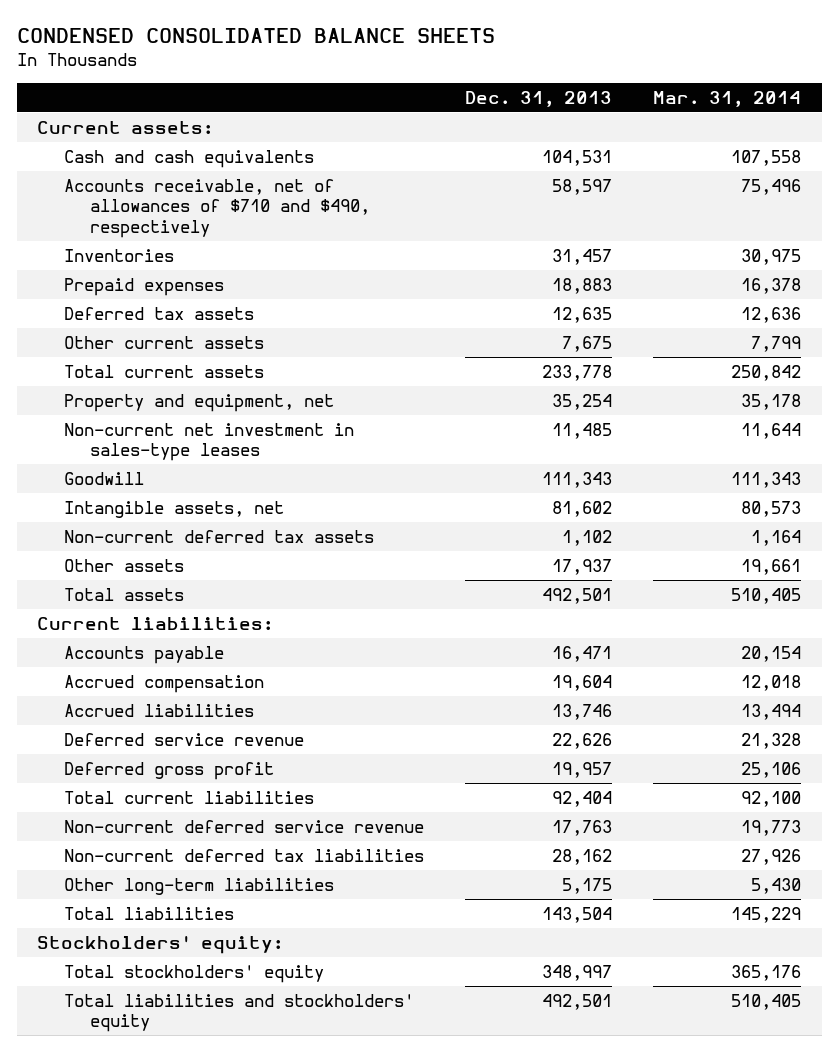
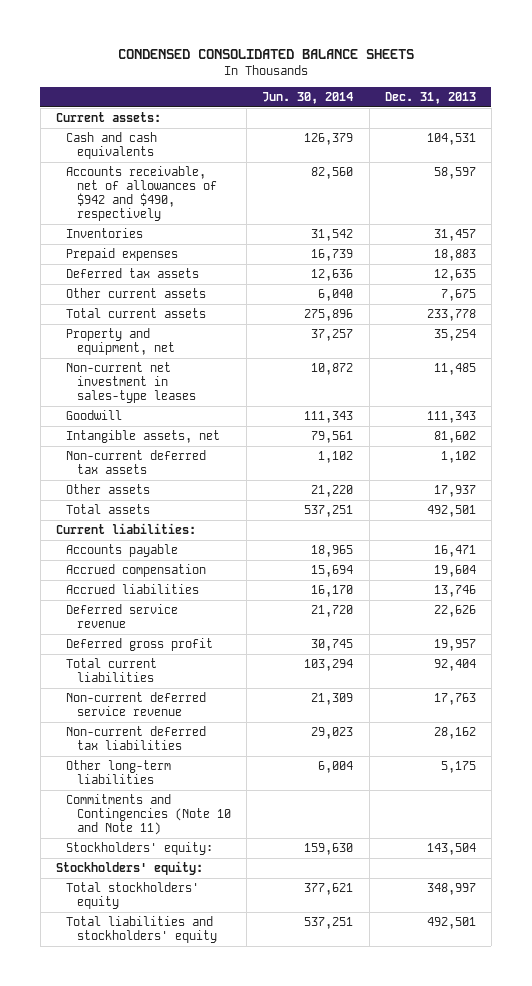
- | Dec. 31, 2013 | Mar. 31, 2014
+ | Jun. 30, 2014 | Dec. 31, 2013
- Accounts receivable, net of allowances of $710 and $490, respectively | 58,597 | 75,496
+ Accounts receivable, net of allowances of $942 and $490, respectively | 82,560 | 58,597
- Total liabilities | 143,504 | 145,229
+ Commitments and Contingencies (Note 10 and Note 11)
+ Stockholders' equity: | 159,630 | 143,504

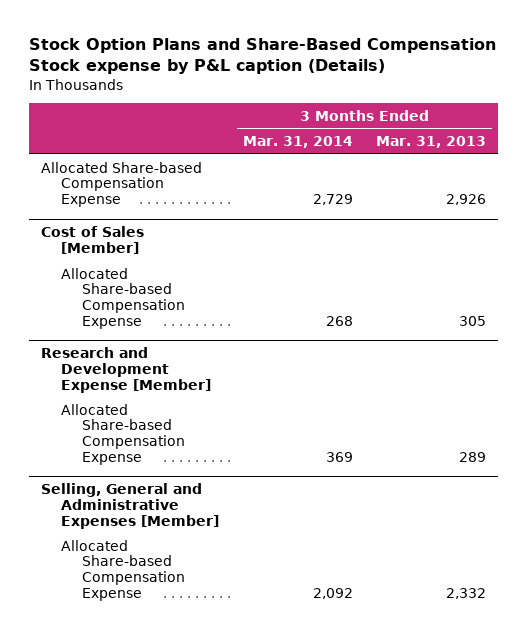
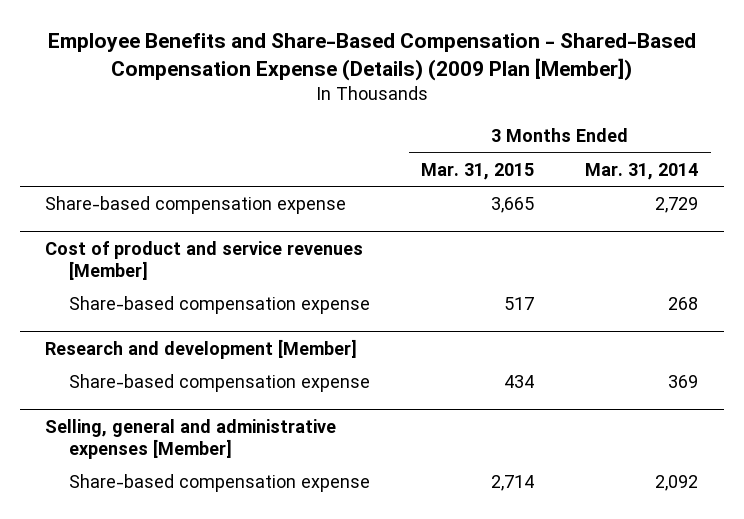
- Stock Option Plans and Share-Based Compensation Stock expense by P&L caption (Details)
+ Employee Benefits and Share-Based Compensation - Shared-Based Compensation Expense (Details) (2009 Plan [Member])
- | 3 Months Ended Mar. 31, 2014 | 3 Months Ended Mar. 31, 2013
+ | 3 Months Ended Mar. 31, 2015 | 3 Months Ended Mar. 31, 2014
- Allocated Share-based Compensation Expense | 2,729 | 2,926
- Cost of Sales [Member]
- Allocated Share-based Compensation Expense | 268 | 305
- Research and Development Expense [Member]
- Allocated Share-based Compensation Expense | 369 | 289
- Selling, General and Administrative Expenses [Member]
- Allocated Share-based Compensation Expense | 2,092 | 2,332
+ Share-based compensation expense | 3,665 | 2,729
+ Cost of product and service revenues [Member]
+ Share-based compensation expense | 517 | 268
+ Research and development [Member]
+ Share-based compensation expense | 434 | 369
+ Selling, general and administrative expenses [Member]
+ Share-based compensation expense | 2,714 | 2,092

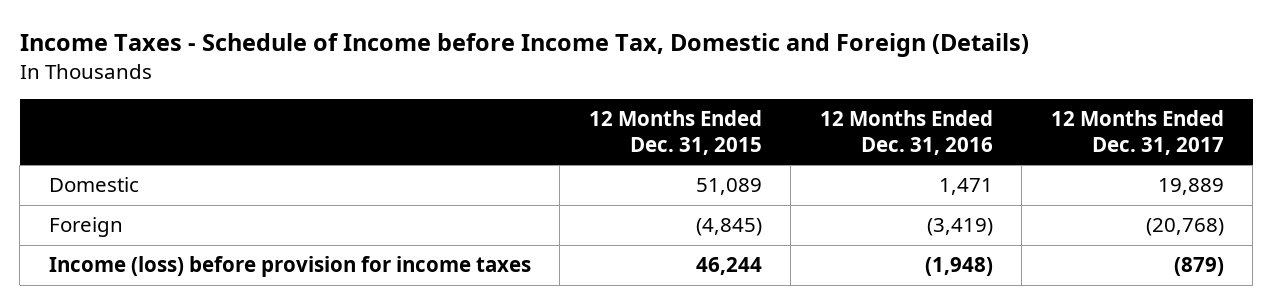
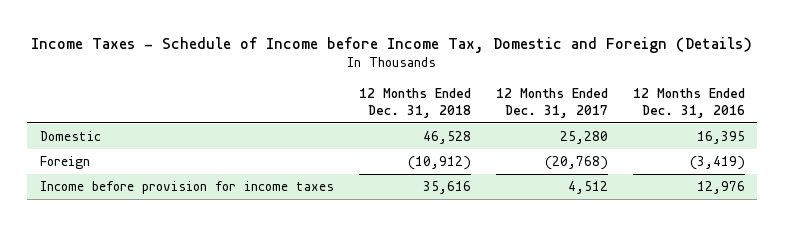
- | 12 Months Ended Dec. 31, 2015 | 12 Months Ended Dec. 31, 2016 | 12 Months Ended Dec. 31, 2017
+ | 12 Months Ended Dec. 31, 2018 | 12 Months Ended Dec. 31, 2017 | 12 Months Ended Dec. 31, 2016
- Domestic | 51,089 | 1,471 | 19,889
+ Domestic | 46,528 | 25,280 | 16,395
- Income (loss) before provision for income taxes | 46,244 | (1,948) | (879)
+ Income before provision for income taxes | 35,616 | 4,512 | 12,976

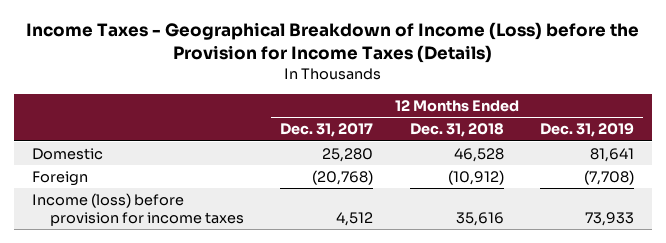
- Income Taxes - Schedule of Income before Income Tax, Domestic and Foreign (Details)
+ Income Taxes - Geographical Breakdown of Income (Loss) before the Provision for Income Taxes (Details)
- | 12 Months Ended Dec. 31, 2018 | 12 Months Ended Dec. 31, 2017 | 12 Months Ended Dec. 31, 2016
+ | 12 Months Ended Dec. 31, 2017 | 12 Months Ended Dec. 31, 2018 | 12 Months Ended Dec. 31, 2019
- Income before provision for income taxes | 35,616 | 4,512 | 12,976
+ Income (loss) before provision for income taxes | 4,512 | 35,616 | 73,933

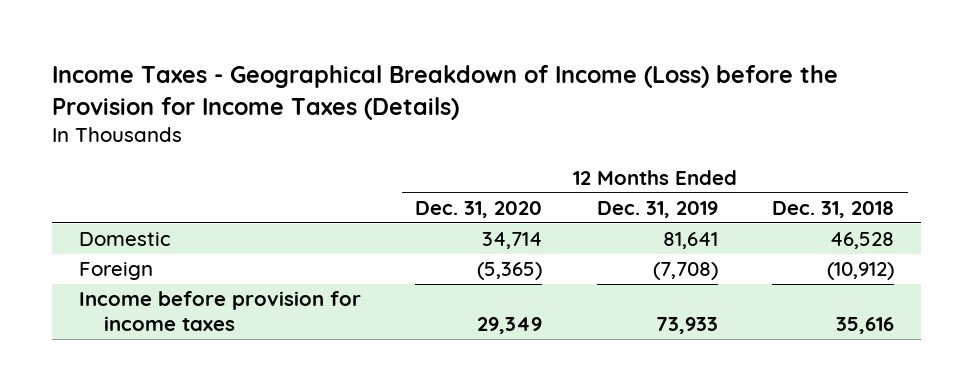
- | 12 Months Ended Dec. 31, 2017 | 12 Months Ended Dec. 31, 2018 | 12 Months Ended Dec. 31, 2019
+ | 12 Months Ended Dec. 31, 2020 | 12 Months Ended Dec. 31, 2019 | 12 Months Ended Dec. 31, 2018
- Income (loss) before provision for income taxes | 4,512 | 35,616 | 73,933
+ Income before provision for income taxes | 29,349 | 73,933 | 35,616

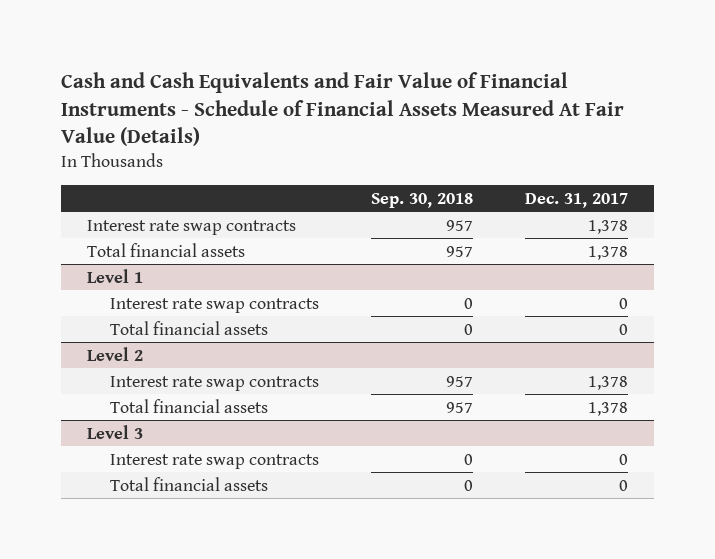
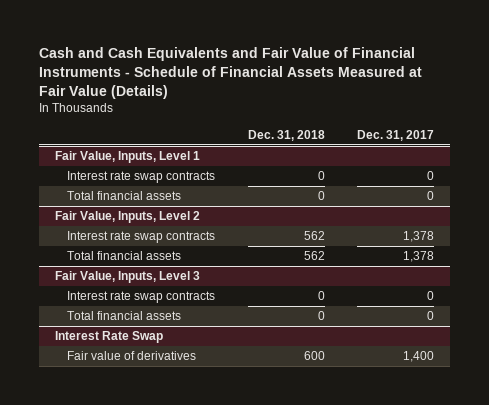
- Cash and Cash Equivalents and Fair Value of Financial Instruments - Schedule of Financial Assets Measured At Fair Value (Details)
+ Cash and Cash Equivalents and Fair Value of Financial Instruments - Schedule of Financial Assets Measured at Fair Value (Details)
- | Sep. 30, 2018 | Dec. 31, 2017
+ | Dec. 31, 2018 | Dec. 31, 2017
- Interest rate swap contracts | 957 | 1,378
- Total financial assets | 957 | 1,378
- Level 1
+ Fair Value, Inputs, Level 1
- Level 2
+ Fair Value, Inputs, Level 2
- Level 3
+ Fair Value, Inputs, Level 3
+ Interest Rate Swap
+ Fair value of derivatives | 600 | 1,400

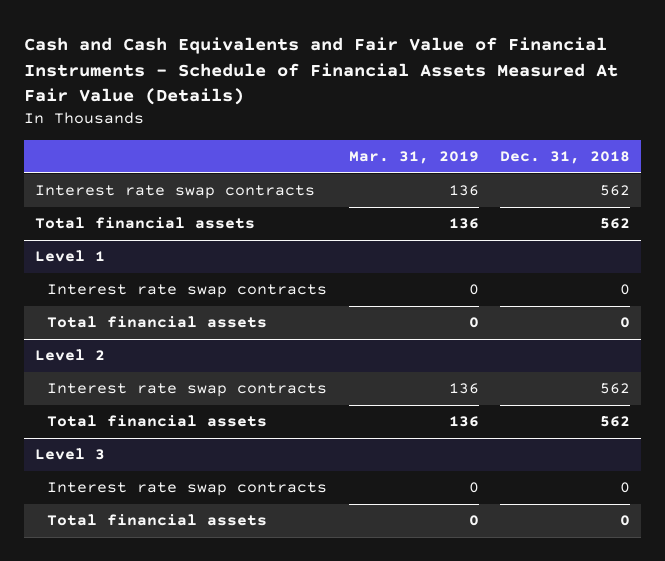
- Cash and Cash Equivalents and Fair Value of Financial Instruments - Schedule of Financial Assets Measured at Fair Value (Details)
+ Cash and Cash Equivalents and Fair Value of Financial Instruments - Schedule of Financial Assets Measured At Fair Value (Details)
- | Dec. 31, 2018 | Dec. 31, 2017
+ | Mar. 31, 2019 | Dec. 31, 2018
- Fair Value, Inputs, Level 1
+ Interest rate swap contracts | 136 | 562
+ Total financial assets | 136 | 562
+ Level 1
- Fair Value, Inputs, Level 2
+ Level 2
- Fair Value, Inputs, Level 3
+ Level 3
- Interest Rate Swap
- Fair value of derivatives | 600 | 1,400

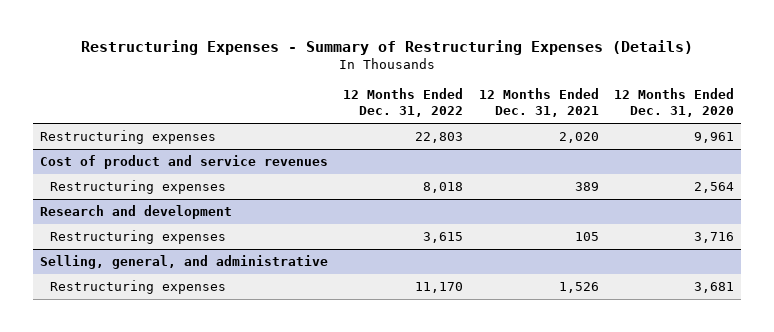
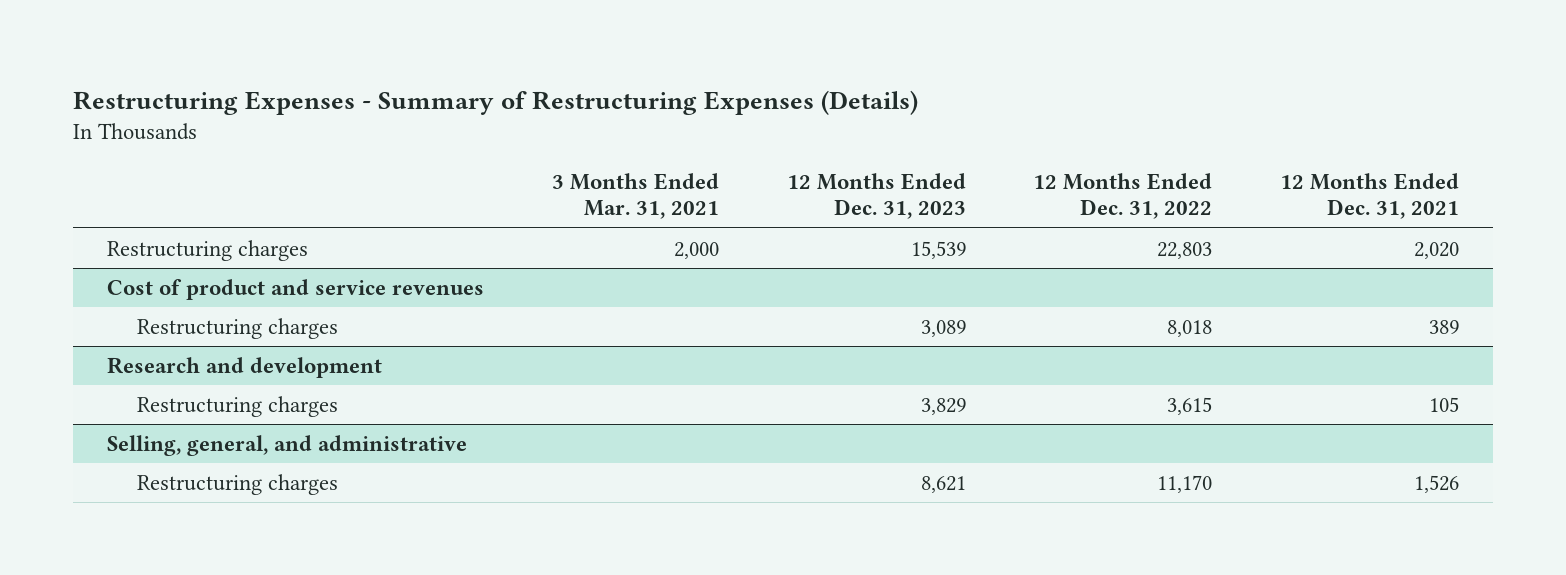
- | 12 Months Ended Dec. 31, 2022 | 12 Months Ended Dec. 31, 2021 | 12 Months Ended Dec. 31, 2020
+ | 3 Months Ended Mar. 31, 2021 | 12 Months Ended Dec. 31, 2023 | 12 Months Ended Dec. 31, 2022 | 12 Months Ended Dec. 31, 2021
- Restructuring expenses | 22,803 | 2,020 | 9,961
+ Restructuring charges | 2,000 | 15,539 | 22,803 | 2,020
@ Cost of product and service revenues
- Restructuring expenses | 8,018 | 389 | 2,564
+ Restructuring charges | | 3,089 | 8,018 | 389
@ Research and development
- Restructuring expenses | 3,615 | 105 | 3,716
+ Restructuring charges | | 3,829 | 3,615 | 105
@ Selling, general, and administrative
- Restructuring expenses | 11,170 | 1,526 | 3,681
+ Restructuring charges | | 8,621 | 11,170 | 1,526

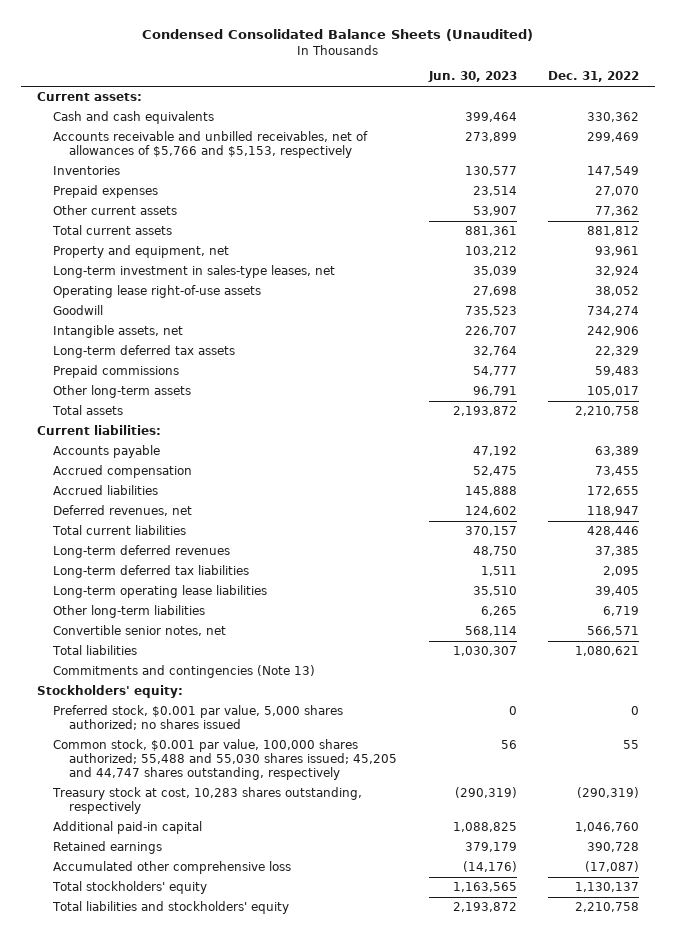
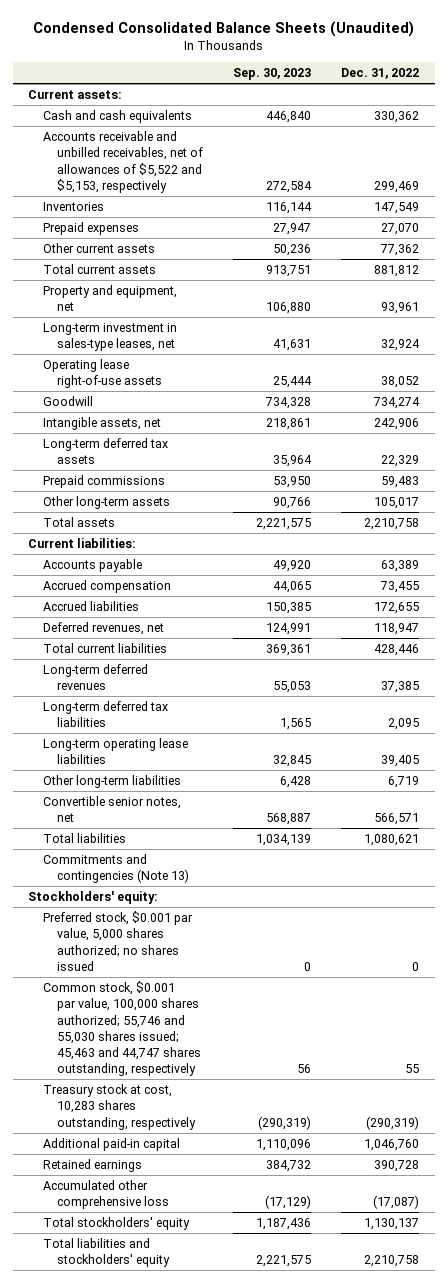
- | Jun. 30, 2023 | Dec. 31, 2022
+ | Sep. 30, 2023 | Dec. 31, 2022
- Accounts receivable and unbilled receivables, net of allowances of $5,766 and $5,153, respectively | 273,899 | 299,469
+ Accounts receivable and unbilled receivables, net of allowances of $5,522 and $5,153, respectively | 272,584 | 299,469
- Common stock, $0.001 par value, 100,000 shares authorized; 55,488 and 55,030 shares issued; 45,205 and 44,747 shares outstanding, respectively | 56 | 55
+ Common stock, $0.001 par value, 100,000 shares authorized; 55,746 and 55,030 shares issued; 45,463 and 44,747 shares outstanding, respectively | 56 | 55

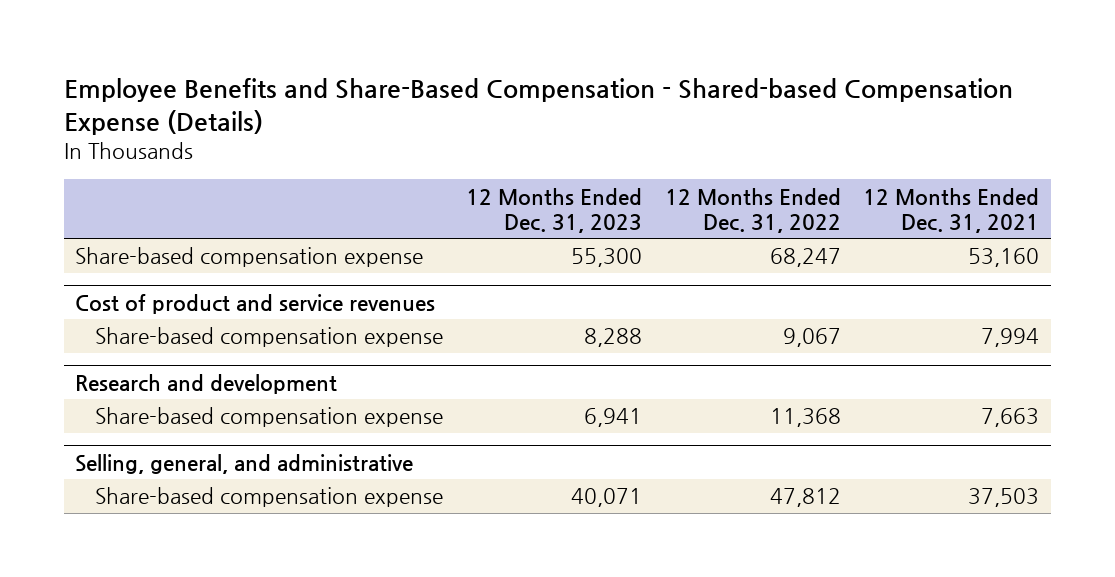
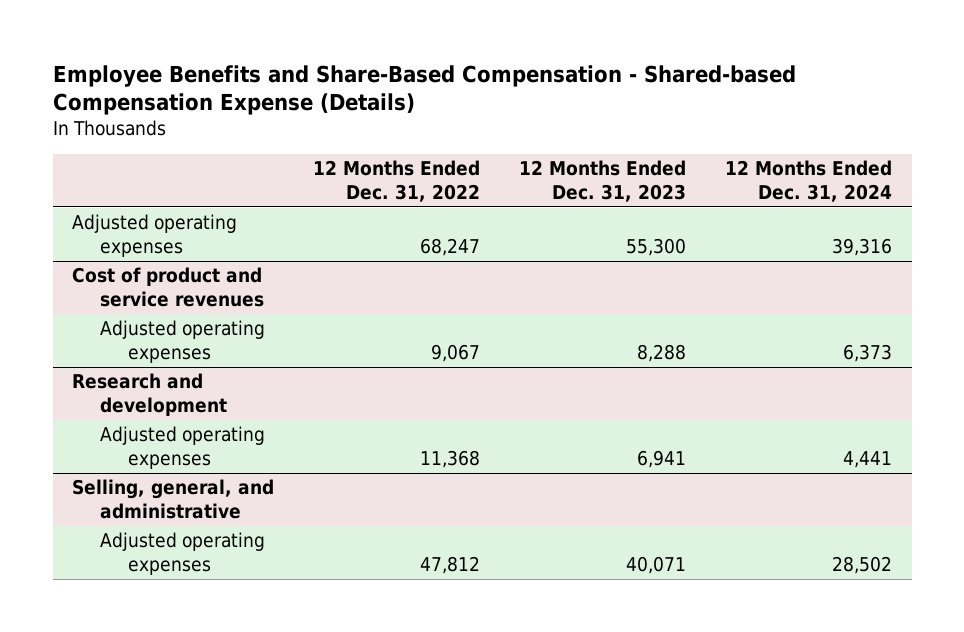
- | 12 Months Ended Dec. 31, 2023 | 12 Months Ended Dec. 31, 2022 | 12 Months Ended Dec. 31, 2021
+ | 12 Months Ended Dec. 31, 2022 | 12 Months Ended Dec. 31, 2023 | 12 Months Ended Dec. 31, 2024
- Share-based compensation expense | 55,300 | 68,247 | 53,160
+ Adjusted operating expenses | 68,247 | 55,300 | 39,316
@ Cost of product and service revenues
- Share-based compensation expense | 8,288 | 9,067 | 7,994
+ Adjusted operating expenses | 9,067 | 8,288 | 6,373
@ Research and development
- Share-based compensation expense | 6,941 | 11,368 | 7,663
+ Adjusted operating expenses | 11,368 | 6,941 | 4,441
@ Selling, general, and administrative
- Share-based compensation expense | 40,071 | 47,812 | 37,503
+ Adjusted operating expenses | 47,812 | 40,071 | 28,502

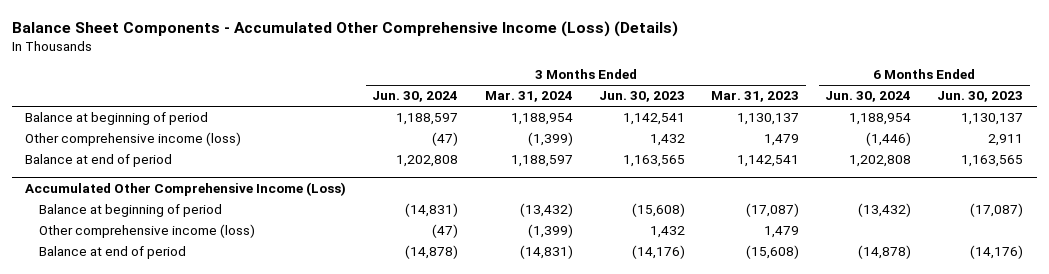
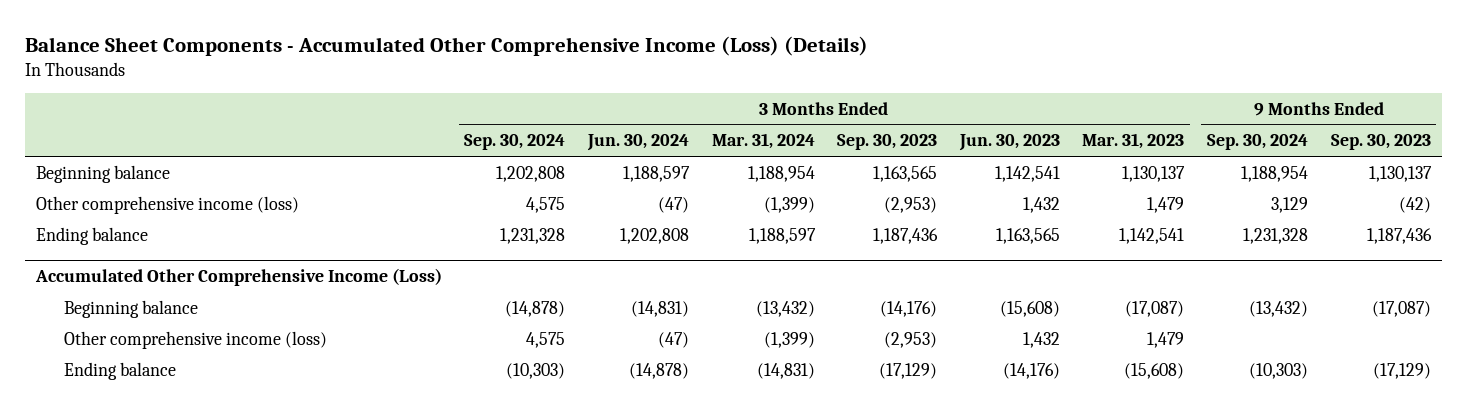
- | 3 Months Ended Jun. 30, 2024 | 3 Months Ended Mar. 31, 2024 | 3 Months Ended Jun. 30, 2023 | 3 Months Ended Mar. 31, 2023 | 6 Months Ended Jun. 30, 2024 | 6 Months Ended Jun. 30, 2023
+ | 3 Months Ended Sep. 30, 2024 | 3 Months Ended Jun. 30, 2024 | 3 Months Ended Mar. 31, 2024 | 3 Months Ended Sep. 30, 2023 | 3 Months Ended Jun. 30, 2023 | 3 Months Ended Mar. 31, 2023 | 9 Months Ended Sep. 30, 2024 | 9 Months Ended Sep. 30, 2023
- Balance at beginning of period | 1,188,597 | 1,188,954 | 1,142,541 | 1,130,137 | 1,188,954 | 1,130,137
+ Beginning balance | 1,202,808 | 1,188,597 | 1,188,954 | 1,163,565 | 1,142,541 | 1,130,137 | 1,188,954 | 1,130,137
- Balance at end of period | 1,202,808 | 1,188,597 | 1,163,565 | 1,142,541 | 1,202,808 | 1,163,565
+ Ending balance | 1,231,328 | 1,202,808 | 1,188,597 | 1,187,436 | 1,163,565 | 1,142,541 | 1,231,328 | 1,187,436
@ Accumulated Other Comprehensive Income (Loss)
- Balance at beginning of period | (14,831) | (13,432) | (15,608) | (17,087) | (13,432) | (17,087)
+ Beginning balance | (14,878) | (14,831) | (13,432) | (14,176) | (15,608) | (17,087) | (13,432) | (17,087)
- Balance at end of period | (14,878) | (14,831) | (14,176) | (15,608) | (14,878) | (14,176)
+ Ending balance | (10,303) | (14,878) | (14,831) | (17,129) | (14,176) | (15,608) | (10,303) | (17,129)

